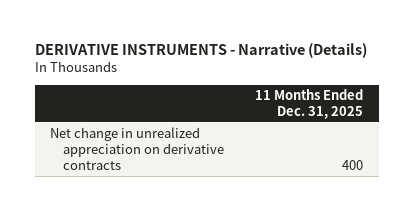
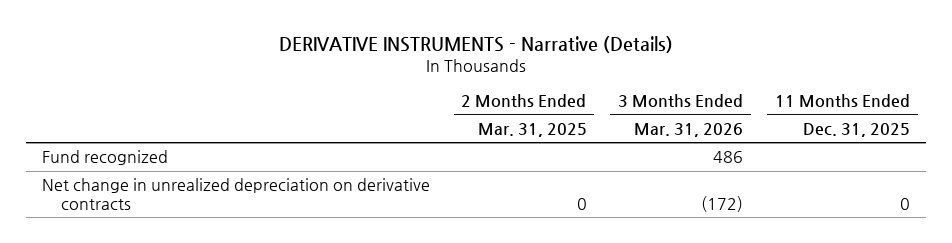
- | 11 Months Ended Dec. 31, 2025
+ | 2 Months Ended Mar. 31, 2025 | 3 Months Ended Mar. 31, 2026 | 11 Months Ended Dec. 31, 2025
- Net change in unrealized appreciation on derivative contracts | 400
+ Fund recognized | | 486 |
+ Net change in unrealized depreciation on derivative contracts | 0 | (172) | 0

